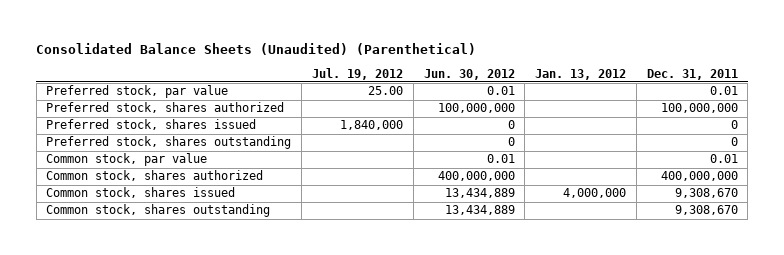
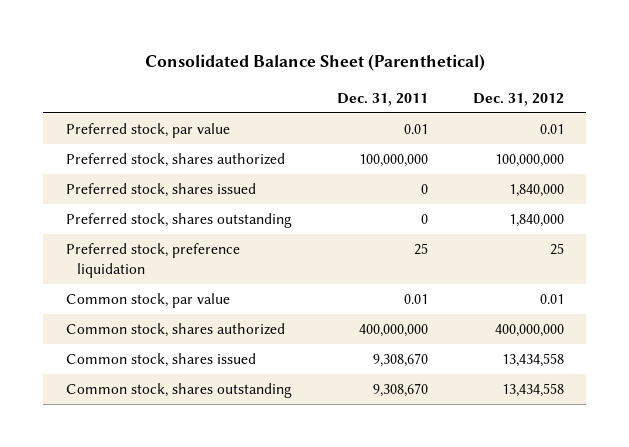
- Consolidated Balance Sheets (Unaudited) (Parenthetical)
+ Consolidated Balance Sheet (Parenthetical)
- | Jul. 19, 2012 | Jun. 30, 2012 | Jan. 13, 2012 | Dec. 31, 2011
+ | Dec. 31, 2011 | Dec. 31, 2012
+ Preferred stock, preference liquidation | 25 | 25

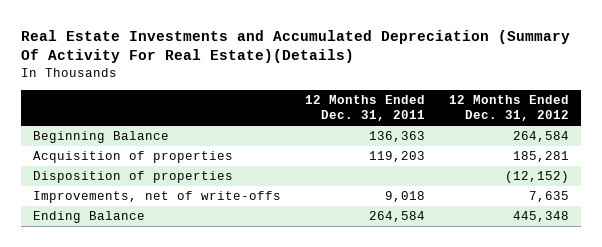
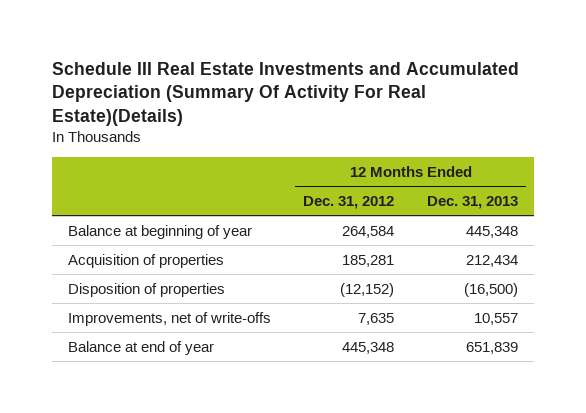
- Real Estate Investments and Accumulated Depreciation (Summary Of Activity For Real Estate)(Details)
+ Schedule III Real Estate Investments and Accumulated Depreciation (Summary Of Activity For Real Estate)(Details)
- | 12 Months Ended Dec. 31, 2011 | 12 Months Ended Dec. 31, 2012
+ | 12 Months Ended Dec. 31, 2012 | 12 Months Ended Dec. 31, 2013
- Beginning Balance | 136,363 | 264,584
+ Balance at beginning of year | 264,584 | 445,348
- Ending Balance | 264,584 | 445,348
+ Balance at end of year | 445,348 | 651,839

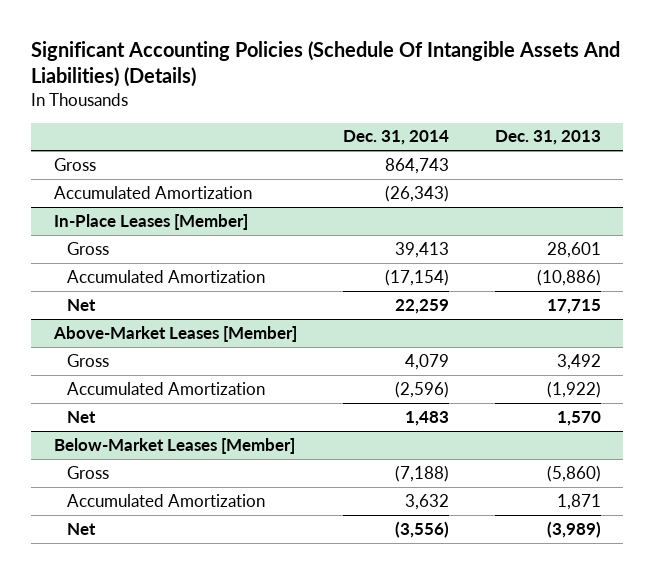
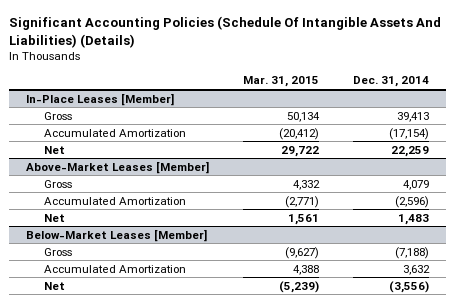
- | Dec. 31, 2014 | Dec. 31, 2013
+ | Mar. 31, 2015 | Dec. 31, 2014
- Gross | 864,743 |
- Accumulated Amortization | (26,343) |

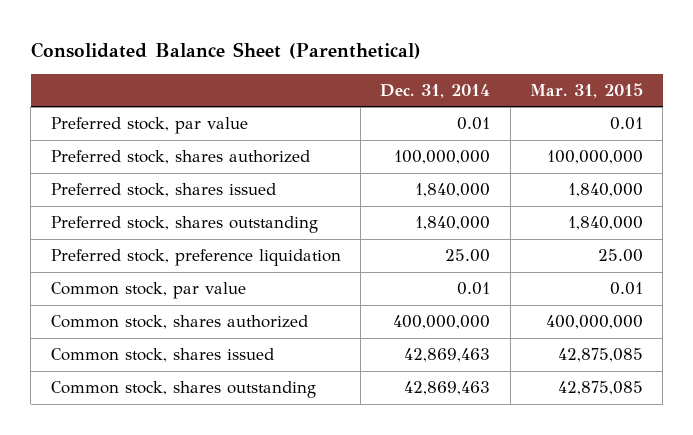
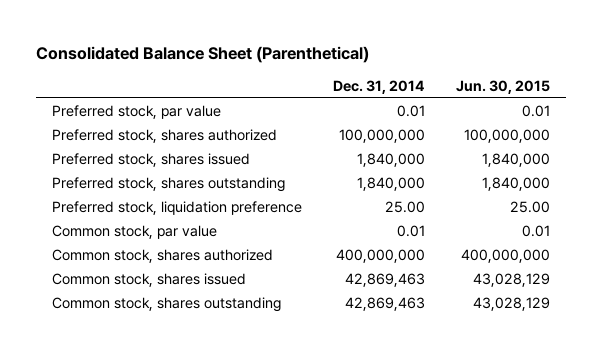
- | Dec. 31, 2014 | Mar. 31, 2015
+ | Dec. 31, 2014 | Jun. 30, 2015
- Preferred stock, preference liquidation | 25.00 | 25.00
+ Preferred stock, liquidation preference | 25.00 | 25.00

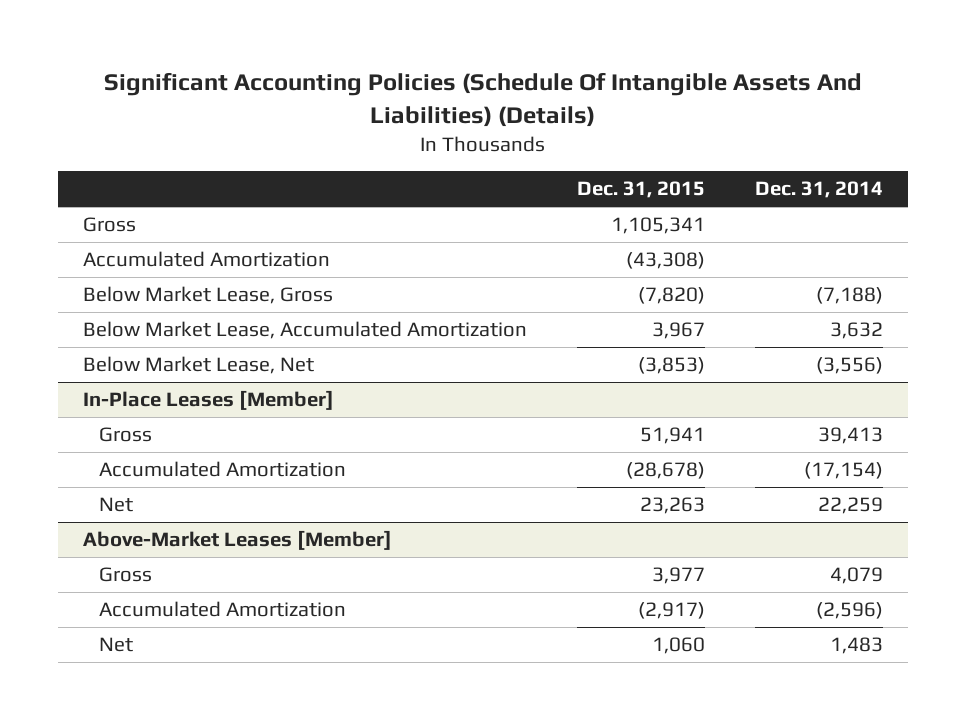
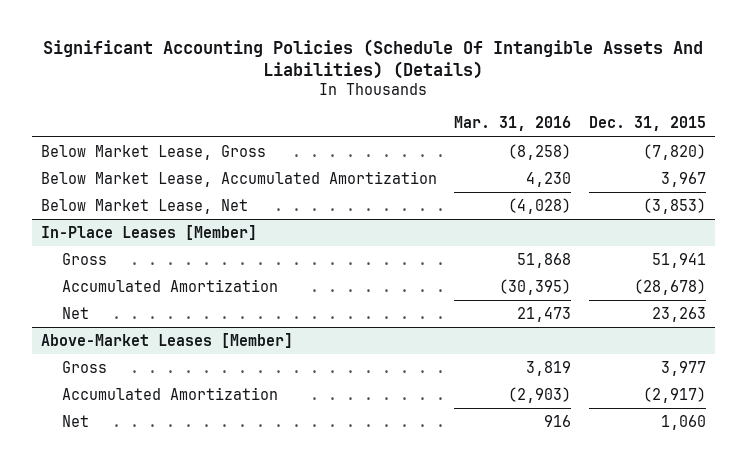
- | Dec. 31, 2015 | Dec. 31, 2014
+ | Mar. 31, 2016 | Dec. 31, 2015
- Gross | 1,105,341 |
- Accumulated Amortization | (43,308) |

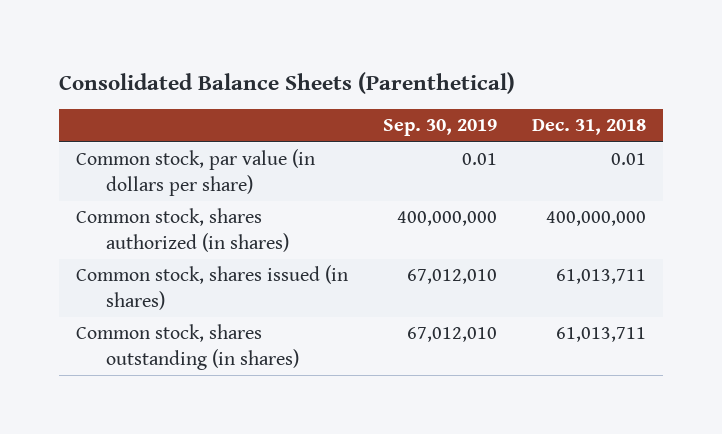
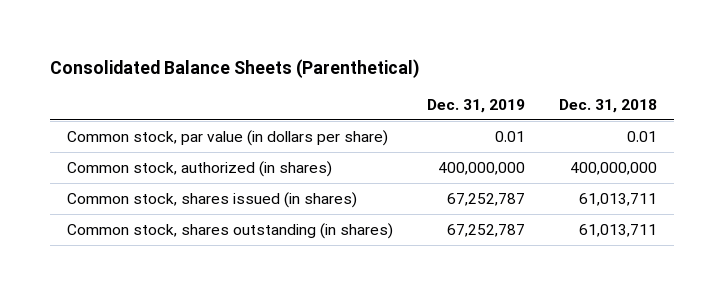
- | Sep. 30, 2019 | Dec. 31, 2018
+ | Dec. 31, 2019 | Dec. 31, 2018
- Common stock, shares authorized (in shares) | 400,000,000 | 400,000,000
+ Common stock, authorized (in shares) | 400,000,000 | 400,000,000

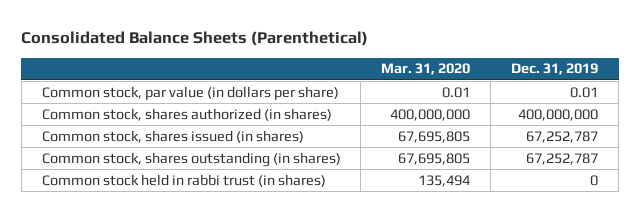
- | Dec. 31, 2019 | Dec. 31, 2018
+ | Mar. 31, 2020 | Dec. 31, 2019
- Common stock, authorized (in shares) | 400,000,000 | 400,000,000
+ Common stock, shares authorized (in shares) | 400,000,000 | 400,000,000
+ Common stock held in rabbi trust (in shares) | 135,494 | 0

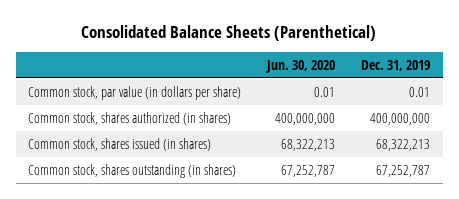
- | Mar. 31, 2020 | Dec. 31, 2019
+ | Jun. 30, 2020 | Dec. 31, 2019
- Common stock, shares issued (in shares) | 67,695,805 | 67,252,787
+ Common stock, shares issued (in shares) | 68,322,213 | 68,322,213
- Common stock held in rabbi trust (in shares) | 135,494 | 0

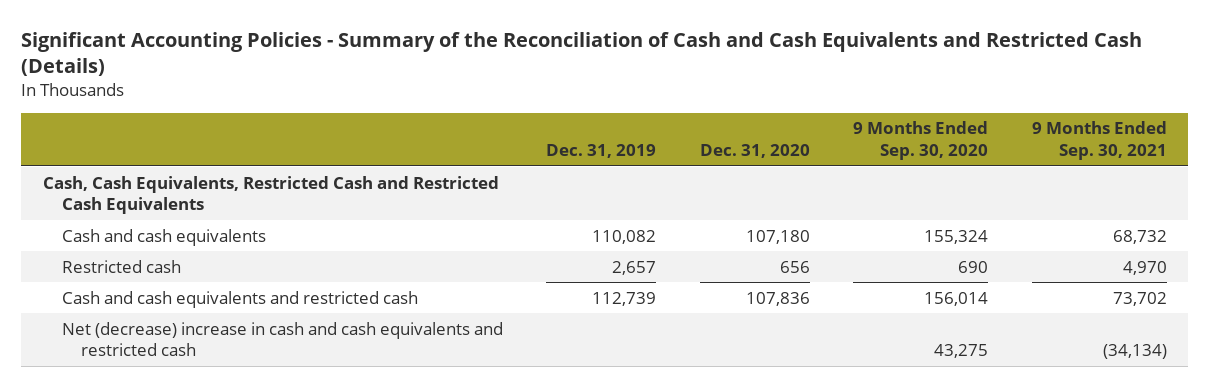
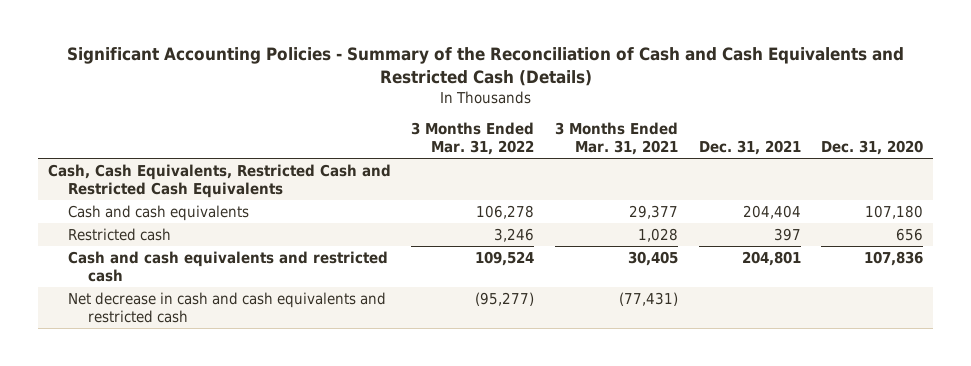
- | Dec. 31, 2019 | Dec. 31, 2020 | 9 Months Ended Sep. 30, 2020 | 9 Months Ended Sep. 30, 2021
+ | 3 Months Ended Mar. 31, 2022 | 3 Months Ended Mar. 31, 2021 | Dec. 31, 2021 | Dec. 31, 2020
- Net (decrease) increase in cash and cash equivalents and restricted cash | | | 43,275 | (34,134)
+ Net decrease in cash and cash equivalents and restricted cash | (95,277) | (77,431) | |

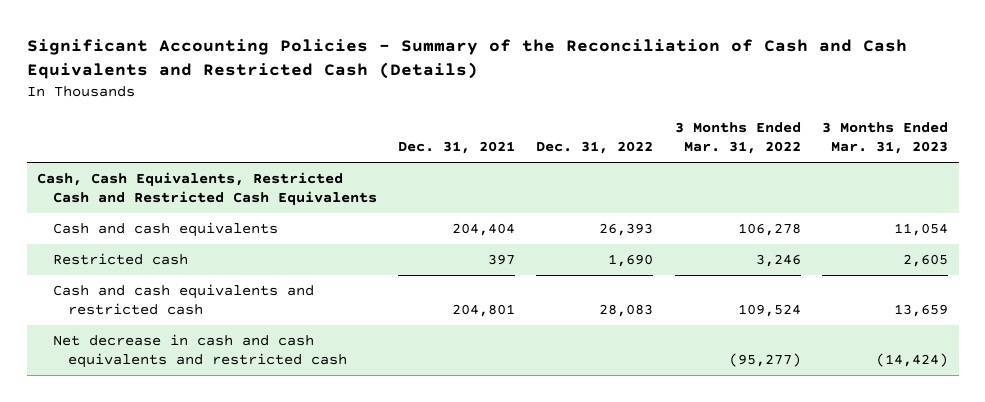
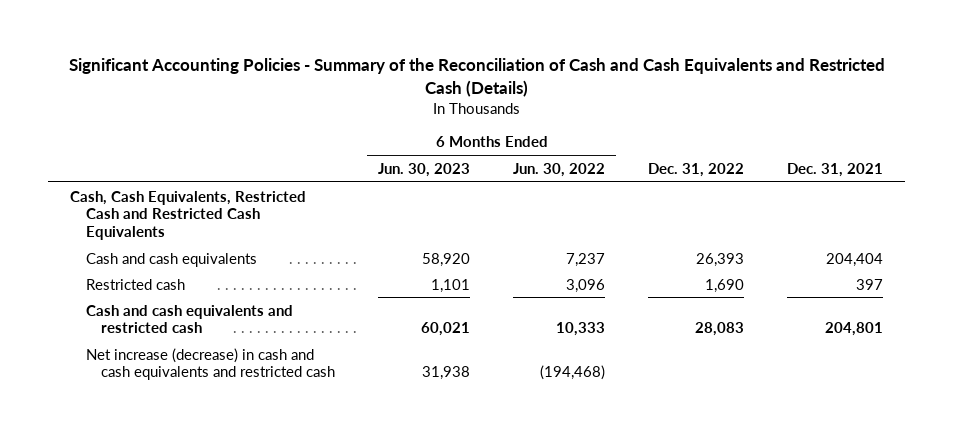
- | Dec. 31, 2021 | Dec. 31, 2022 | 3 Months Ended Mar. 31, 2022 | 3 Months Ended Mar. 31, 2023
+ | 6 Months Ended Jun. 30, 2023 | 6 Months Ended Jun. 30, 2022 | Dec. 31, 2022 | Dec. 31, 2021
- Net decrease in cash and cash equivalents and restricted cash | | | (95,277) | (14,424)
+ Net increase (decrease) in cash and cash equivalents and restricted cash | 31,938 | (194,468) | |

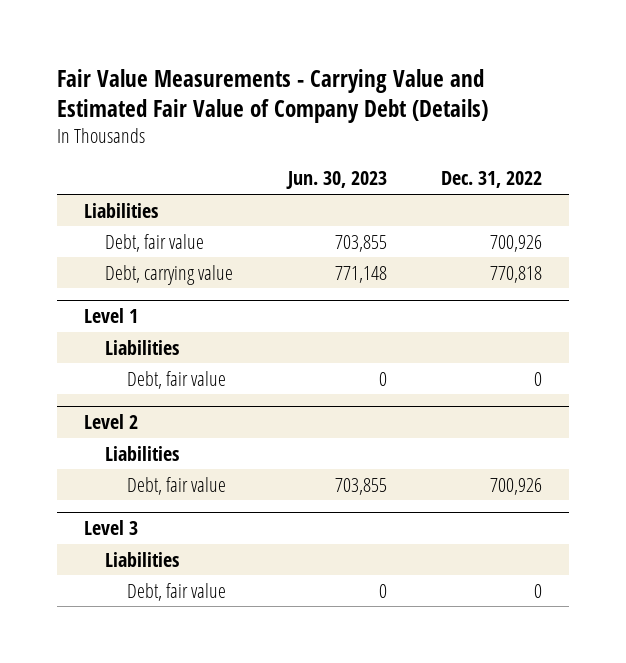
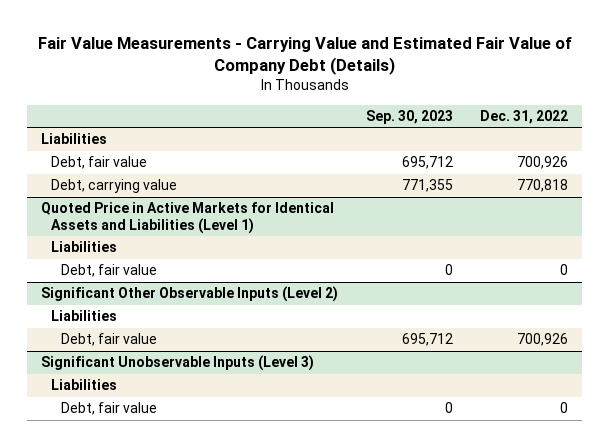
- | Jun. 30, 2023 | Dec. 31, 2022
+ | Sep. 30, 2023 | Dec. 31, 2022
- Level 1
+ Quoted Price in Active Markets for Identical Assets and Liabilities (Level 1)
- Level 2
+ Significant Other Observable Inputs (Level 2)
- Level 3
+ Significant Unobservable Inputs (Level 3)

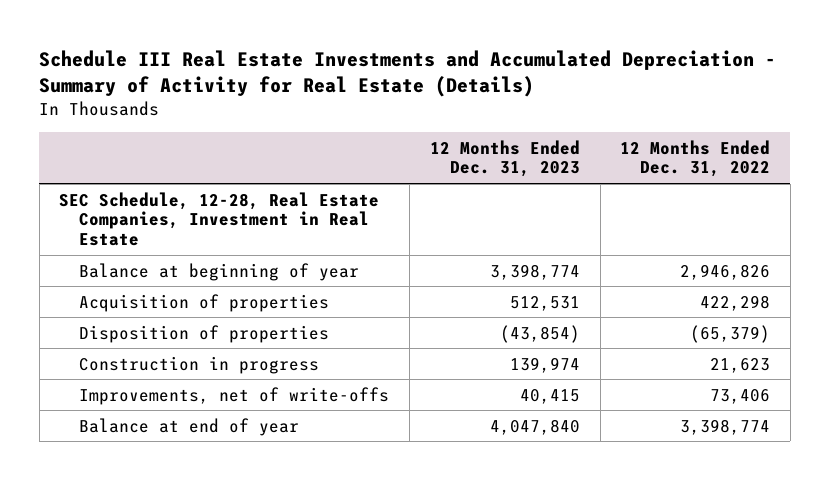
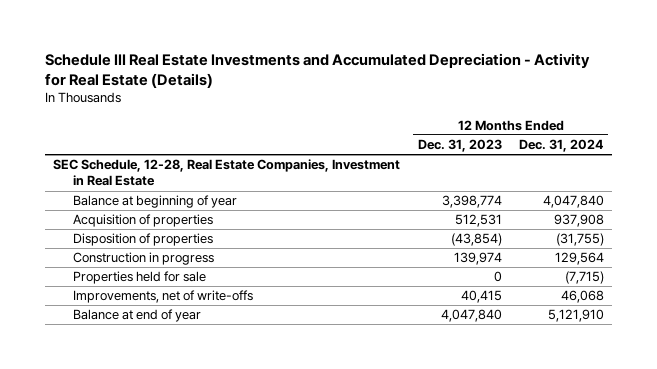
- Schedule III Real Estate Investments and Accumulated Depreciation - Summary of Activity for Real Estate (Details)
+ Schedule III Real Estate Investments and Accumulated Depreciation - Activity for Real Estate (Details)
- | 12 Months Ended Dec. 31, 2023 | 12 Months Ended Dec. 31, 2022
+ | 12 Months Ended Dec. 31, 2023 | 12 Months Ended Dec. 31, 2024
+ Properties held for sale | 0 | (7,715)

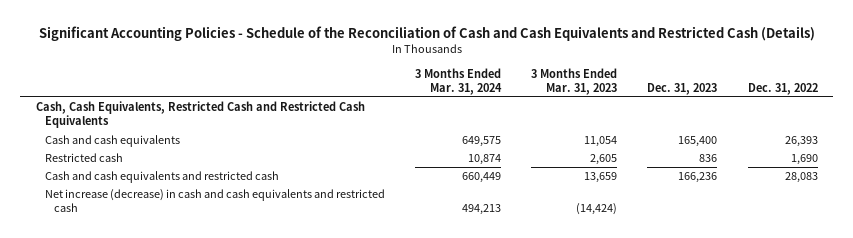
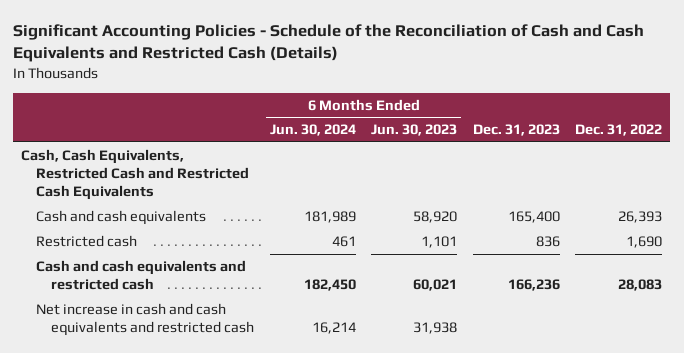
- | 3 Months Ended Mar. 31, 2024 | 3 Months Ended Mar. 31, 2023 | Dec. 31, 2023 | Dec. 31, 2022
+ | 6 Months Ended Jun. 30, 2024 | 6 Months Ended Jun. 30, 2023 | Dec. 31, 2023 | Dec. 31, 2022
- Net increase (decrease) in cash and cash equivalents and restricted cash | 494,213 | (14,424) | |
+ Net increase in cash and cash equivalents and restricted cash | 16,214 | 31,938 | |

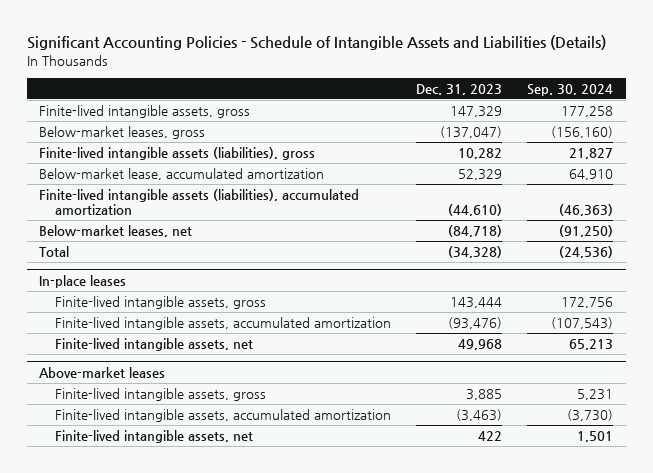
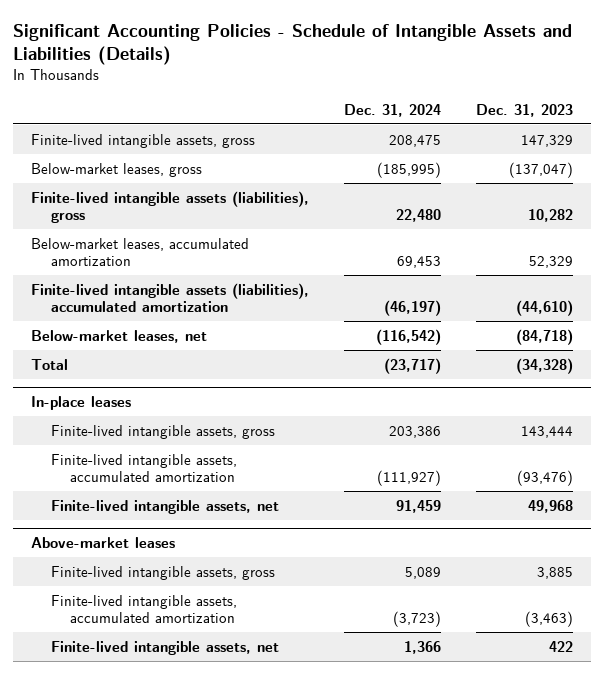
- | Dec. 31, 2023 | Sep. 30, 2024
+ | Dec. 31, 2024 | Dec. 31, 2023
- Below-market lease, accumulated amortization | 52,329 | 64,910
+ Below-market leases, accumulated amortization | 69,453 | 52,329

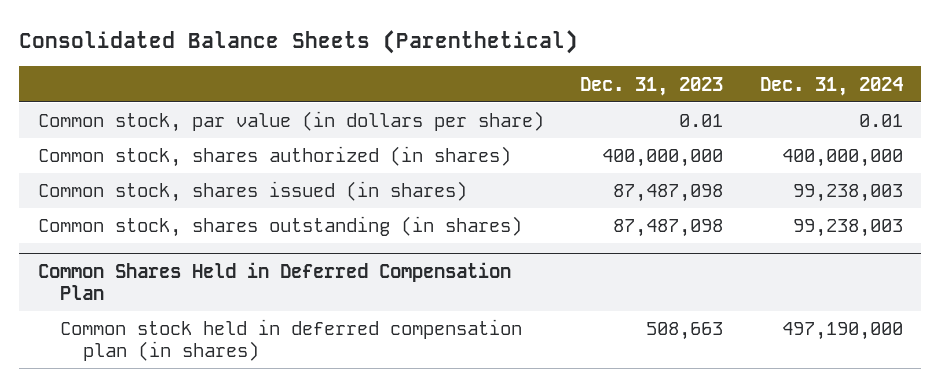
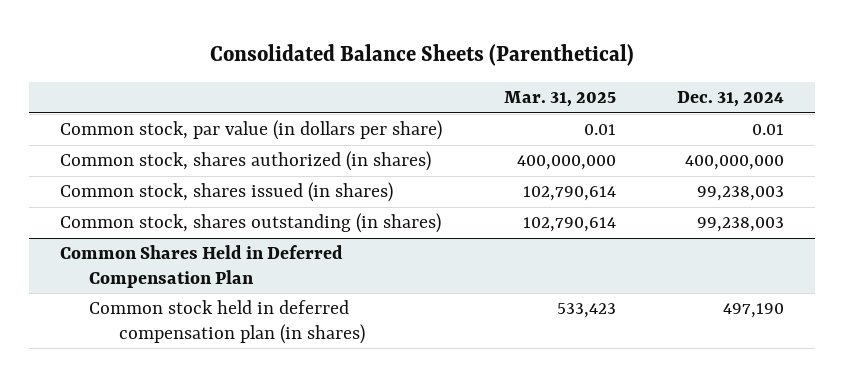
- | Dec. 31, 2023 | Dec. 31, 2024
+ | Mar. 31, 2025 | Dec. 31, 2024
@ Common Shares Held in Deferred Compensation Plan
- Common stock held in deferred compensation plan (in shares) | 508,663 | 497,190,000
+ Common stock held in deferred compensation plan (in shares) | 533,423 | 497,190

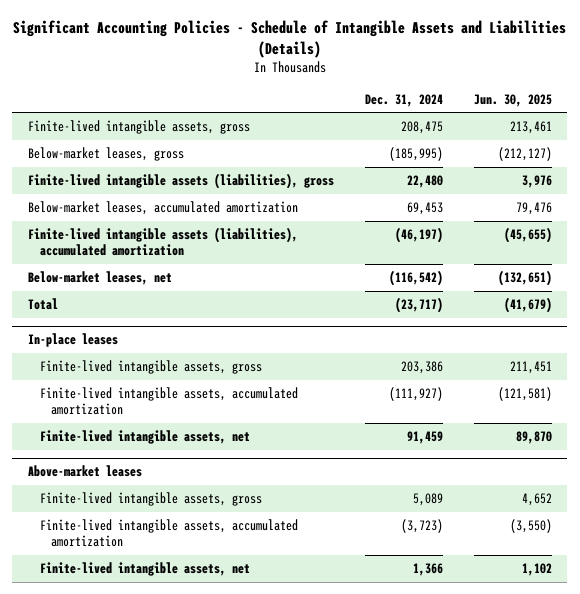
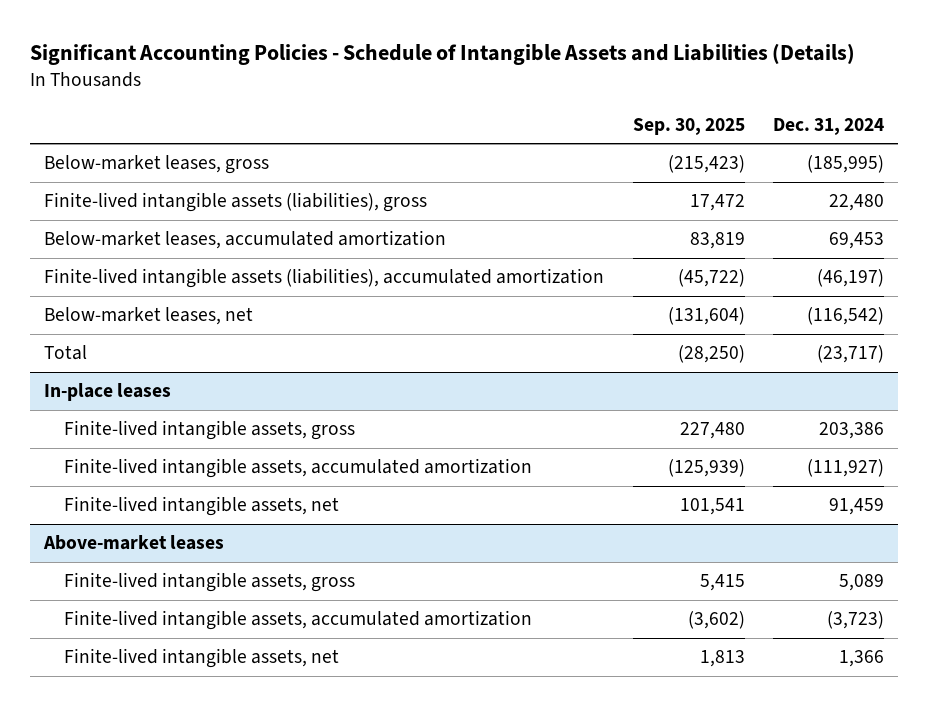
- | Dec. 31, 2024 | Jun. 30, 2025
+ | Sep. 30, 2025 | Dec. 31, 2024
- Finite-lived intangible assets, gross | 208,475 | 213,461

